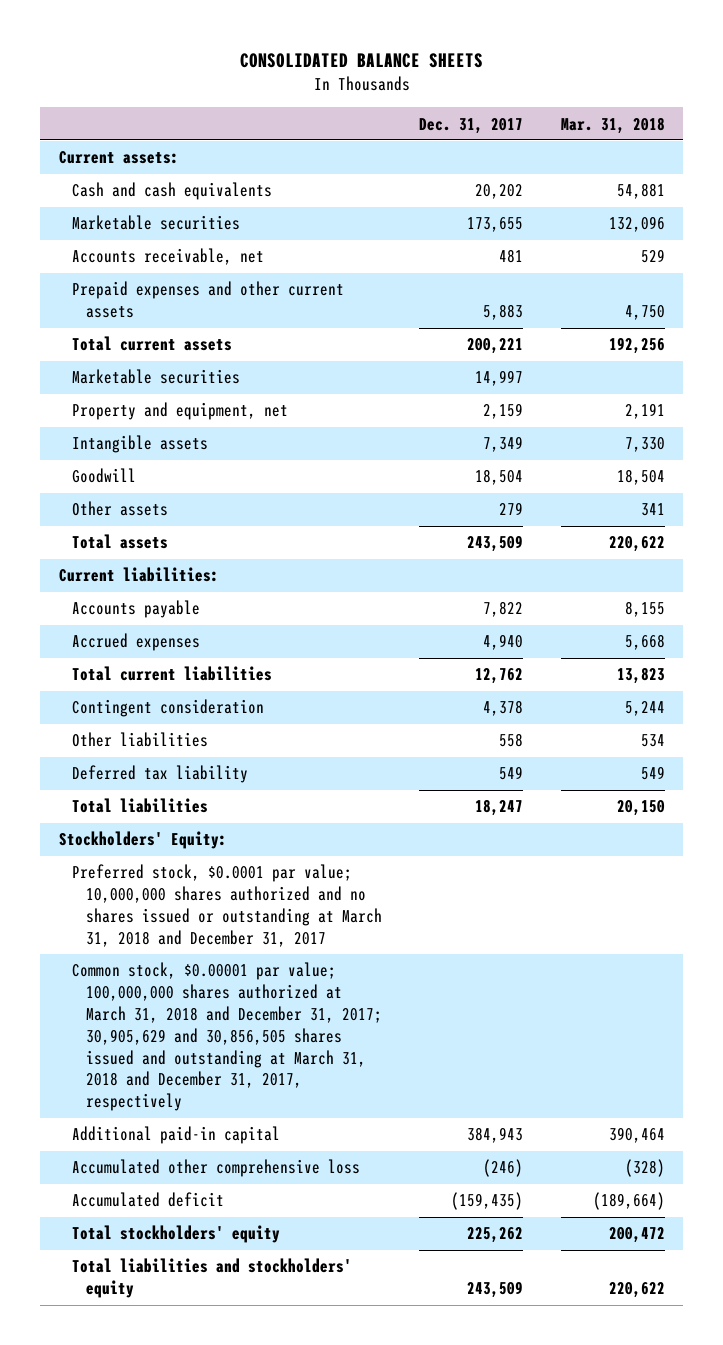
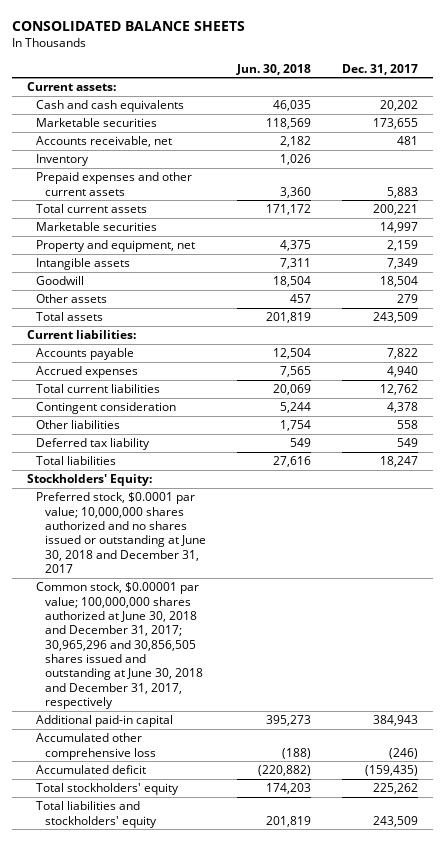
- | Dec. 31, 2017 | Mar. 31, 2018
+ | Jun. 30, 2018 | Dec. 31, 2017
+ Inventory | 1,026 |
- Preferred stock, $0.0001 par value; 10,000,000 shares authorized and no shares issued or outstanding at March 31, 2018 and December 31, 2017
- Common stock, $0.00001 par value; 100,000,000 shares authorized at March 31, 2018 and December 31, 2017; 30,905,629 and 30,856,505 shares issued and outstanding at March 31, 2018 and December 31, 2017, respectively
+ Preferred stock, $0.0001 par value; 10,000,000 shares authorized and no shares issued or outstanding at June 30, 2018 and December 31, 2017
+ Common stock, $0.00001 par value; 100,000,000 shares authorized at June 30, 2018 and December 31, 2017; 30,965,296 and 30,856,505 shares issued and outstanding at June 30, 2018 and December 31, 2017, respectively

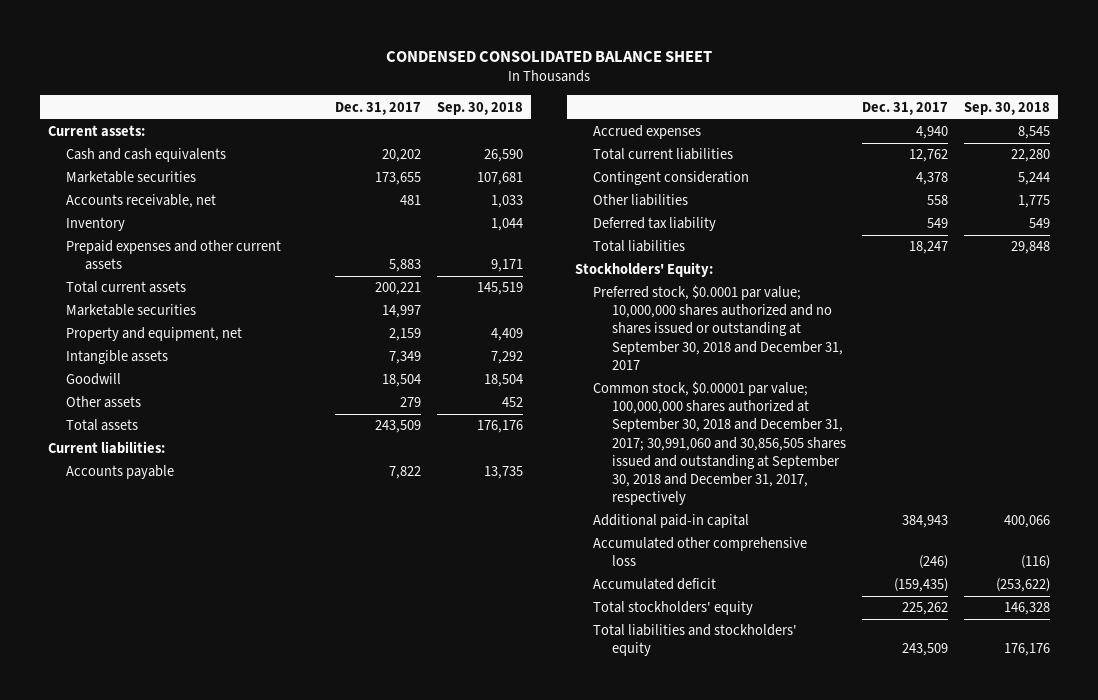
- CONSOLIDATED BALANCE SHEETS
+ CONDENSED CONSOLIDATED BALANCE SHEET
- | Jun. 30, 2018 | Dec. 31, 2017
+ | Dec. 31, 2017 | Sep. 30, 2018
- Preferred stock, $0.0001 par value; 10,000,000 shares authorized and no shares issued or outstanding at June 30, 2018 and December 31, 2017
- Common stock, $0.00001 par value; 100,000,000 shares authorized at June 30, 2018 and December 31, 2017; 30,965,296 and 30,856,505 shares issued and outstanding at June 30, 2018 and December 31, 2017, respectively
+ Preferred stock, $0.0001 par value; 10,000,000 shares authorized and no shares issued or outstanding at September 30, 2018 and December 31, 2017
+ Common stock, $0.00001 par value; 100,000,000 shares authorized at September 30, 2018 and December 31, 2017; 30,991,060 and 30,856,505 shares issued and outstanding at September 30, 2018 and December 31, 2017, respectively

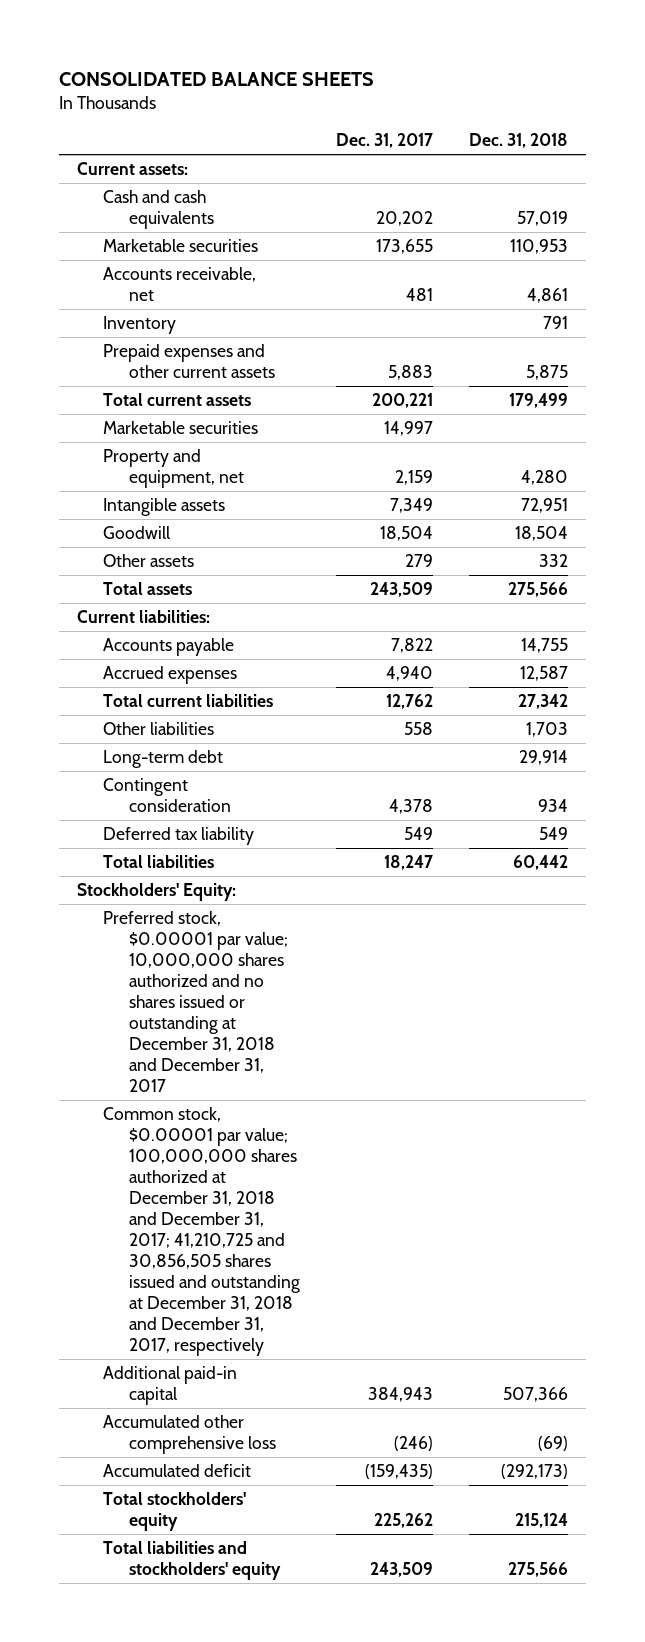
- CONDENSED CONSOLIDATED BALANCE SHEET
+ CONSOLIDATED BALANCE SHEETS
- | Dec. 31, 2017 | Sep. 30, 2018
+ | Dec. 31, 2017 | Dec. 31, 2018
+ Long-term debt | | 29,914
moved down: Contingent consideration | 4,378 | 934
- Preferred stock, $0.0001 par value; 10,000,000 shares authorized and no shares issued or outstanding at September 30, 2018 and December 31, 2017
- Common stock, $0.00001 par value; 100,000,000 shares authorized at September 30, 2018 and December 31, 2017; 30,991,060 and 30,856,505 shares issued and outstanding at September 30, 2018 and December 31, 2017, respectively
+ Preferred stock, $0.00001 par value; 10,000,000 shares authorized and no shares issued or outstanding at December 31, 2018 and December 31, 2017
+ Common stock, $0.00001 par value; 100,000,000 shares authorized at December 31, 2018 and December 31, 2017; 41,210,725 and 30,856,505 shares issued and outstanding at December 31, 2018 and December 31, 2017, respectively

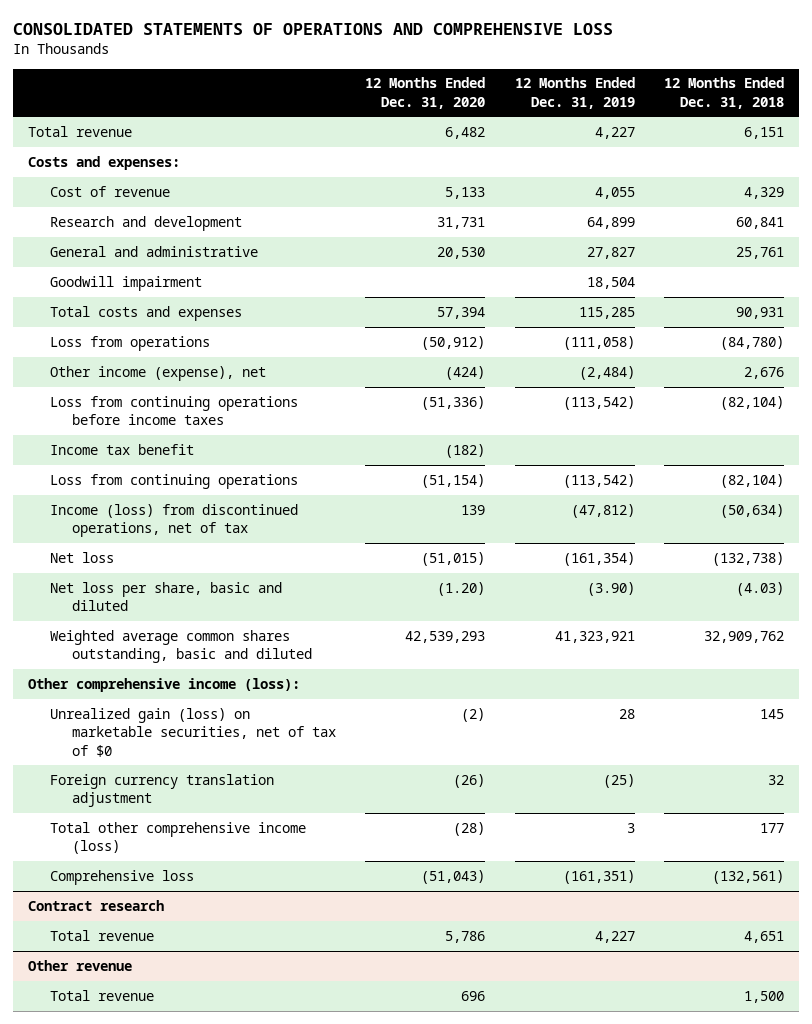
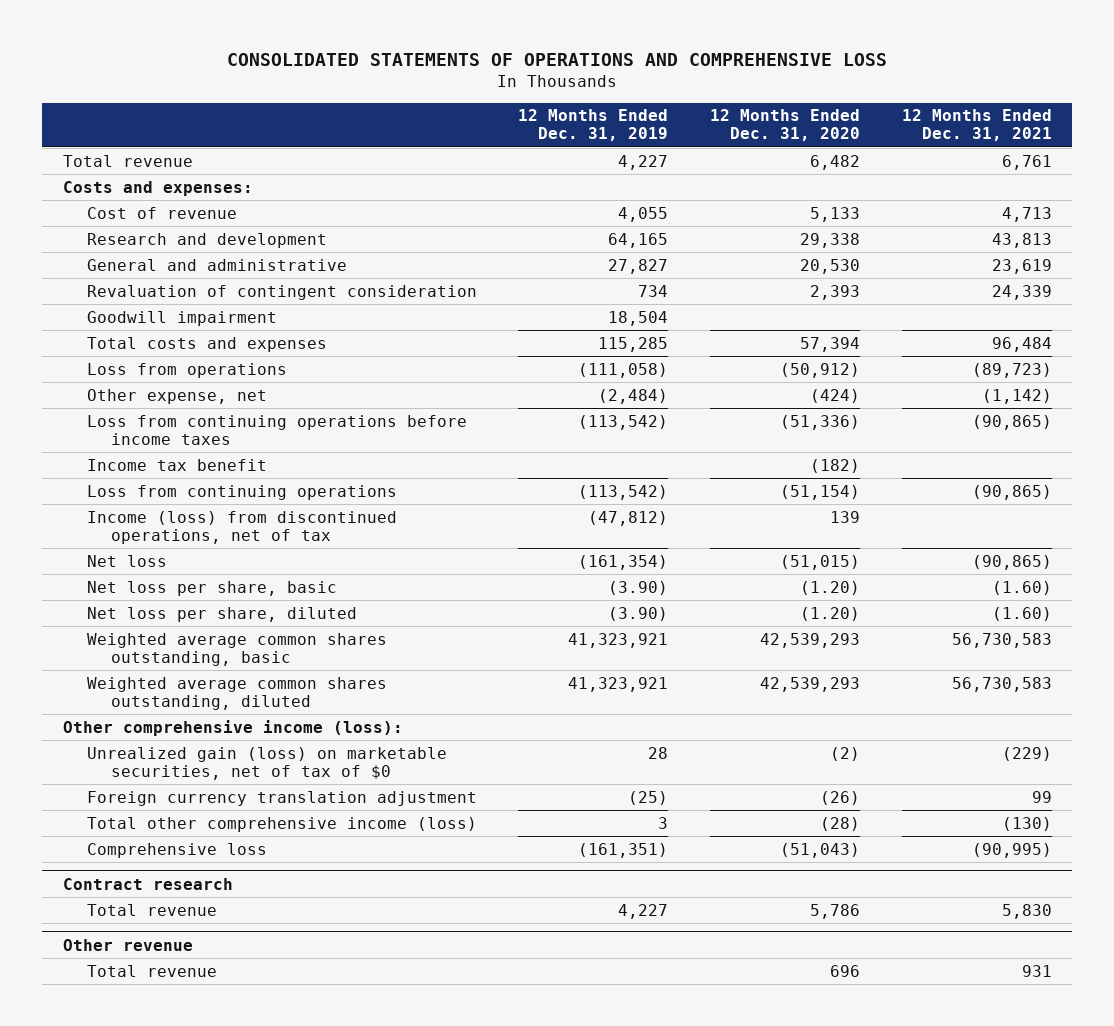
- | 12 Months Ended Dec. 31, 2020 | 12 Months Ended Dec. 31, 2019 | 12 Months Ended Dec. 31, 2018
+ | 12 Months Ended Dec. 31, 2019 | 12 Months Ended Dec. 31, 2020 | 12 Months Ended Dec. 31, 2021
- Research and development | 31,731 | 64,899 | 60,841
+ Research and development | 64,165 | 29,338 | 43,813
+ Revaluation of contingent consideration | 734 | 2,393 | 24,339
- Other income (expense), net | (424) | (2,484) | 2,676
+ Other expense, net | (2,484) | (424) | (1,142)
- Net loss per share, basic and diluted | (1.20) | (3.90) | (4.03)
- Weighted average common shares outstanding, basic and diluted | 42,539,293 | 41,323,921 | 32,909,762
+ Net loss per share, basic | (3.90) | (1.20) | (1.60)
+ Net loss per share, diluted | (3.90) | (1.20) | (1.60)
+ Weighted average common shares outstanding, basic | 41,323,921 | 42,539,293 | 56,730,583
+ Weighted average common shares outstanding, diluted | 41,323,921 | 42,539,293 | 56,730,583

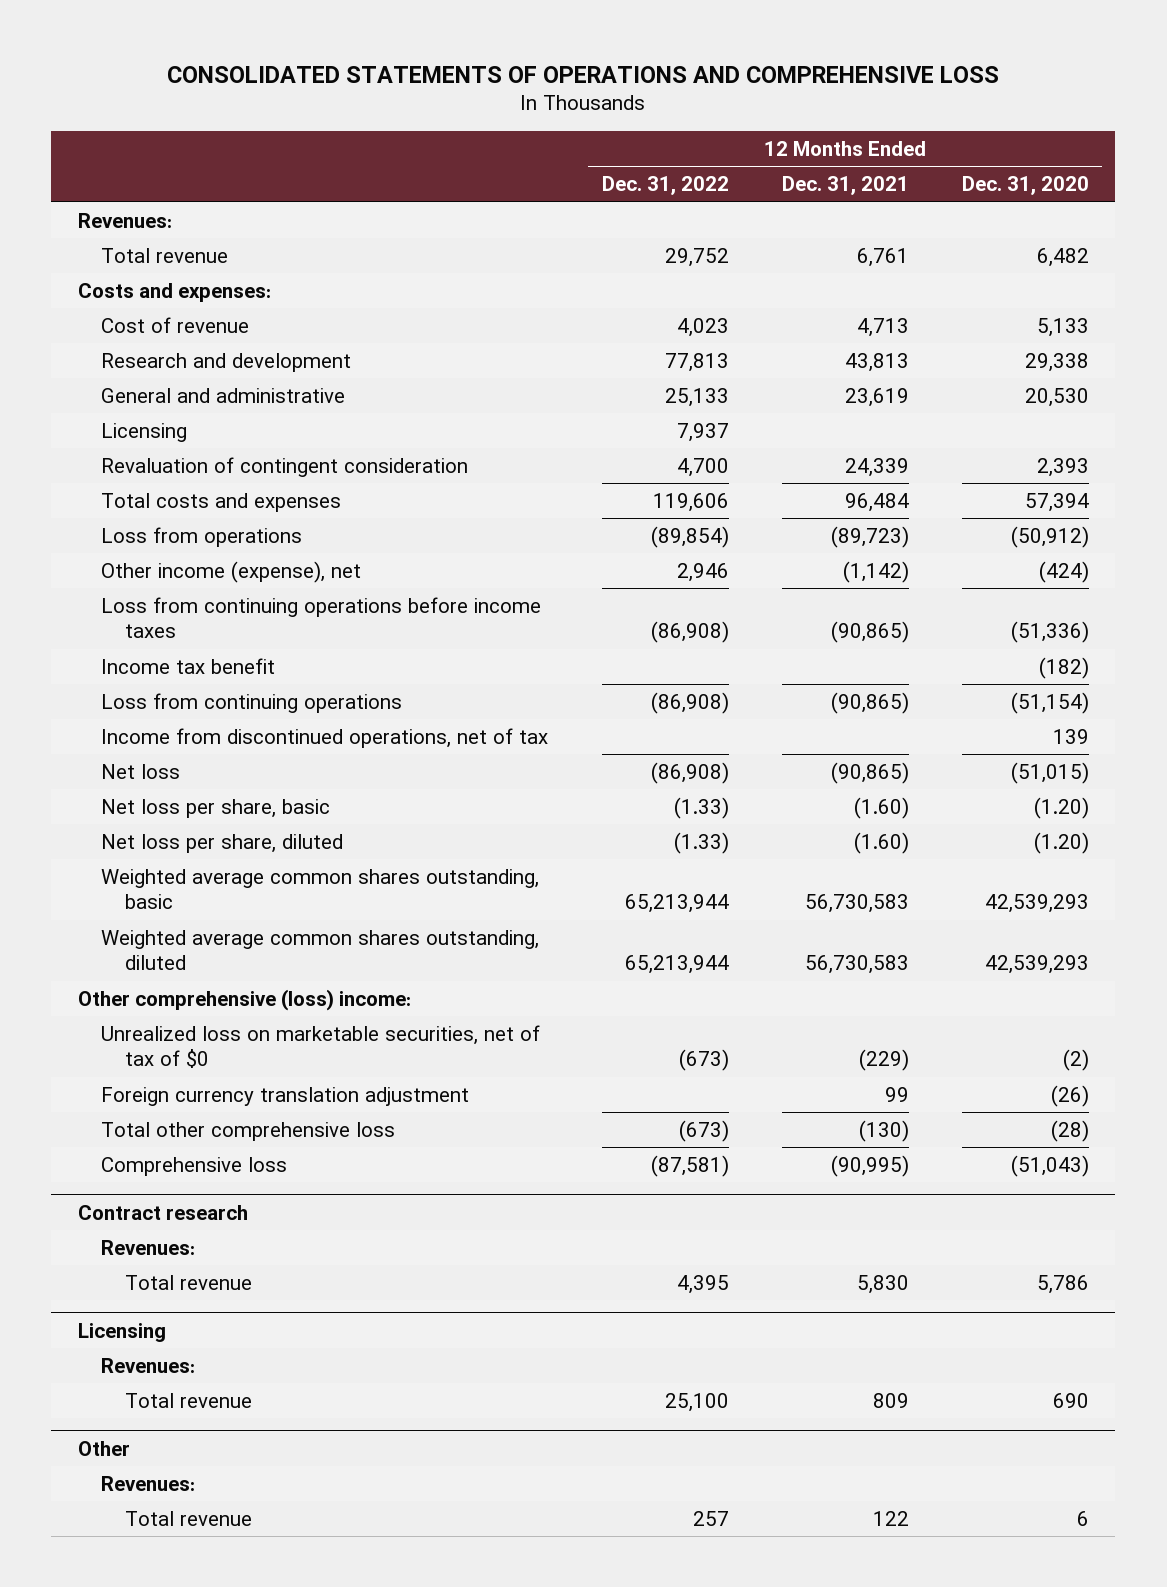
- | 12 Months Ended Dec. 31, 2019 | 12 Months Ended Dec. 31, 2020 | 12 Months Ended Dec. 31, 2021
+ | 12 Months Ended Dec. 31, 2022 | 12 Months Ended Dec. 31, 2021 | 12 Months Ended Dec. 31, 2020
+ Revenues:
+ Licensing | 7,937 | |
- Goodwill impairment | 18,504 | |
- Other expense, net | (2,484) | (424) | (1,142)
+ Other income (expense), net | 2,946 | (1,142) | (424)
- Income (loss) from discontinued operations, net of tax | (47,812) | 139 |
+ Income from discontinued operations, net of tax | | | 139
- Other comprehensive income (loss):
- Unrealized gain (loss) on marketable securities, net of tax of $0 | 28 | (2) | (229)
+ Other comprehensive (loss) income:
+ Unrealized loss on marketable securities, net of tax of $0 | (673) | (229) | (2)
- Total other comprehensive income (loss) | 3 | (28) | (130)
+ Total other comprehensive loss | (673) | (130) | (28)
@ Contract research
+ Revenues:
- Other revenue
- Total revenue | | 696 | 931
+ Licensing
+ Revenues:
+ Total revenue | 25,100 | 809 | 690
+ Other
+ Revenues:
+ Total revenue | 257 | 122 | 6

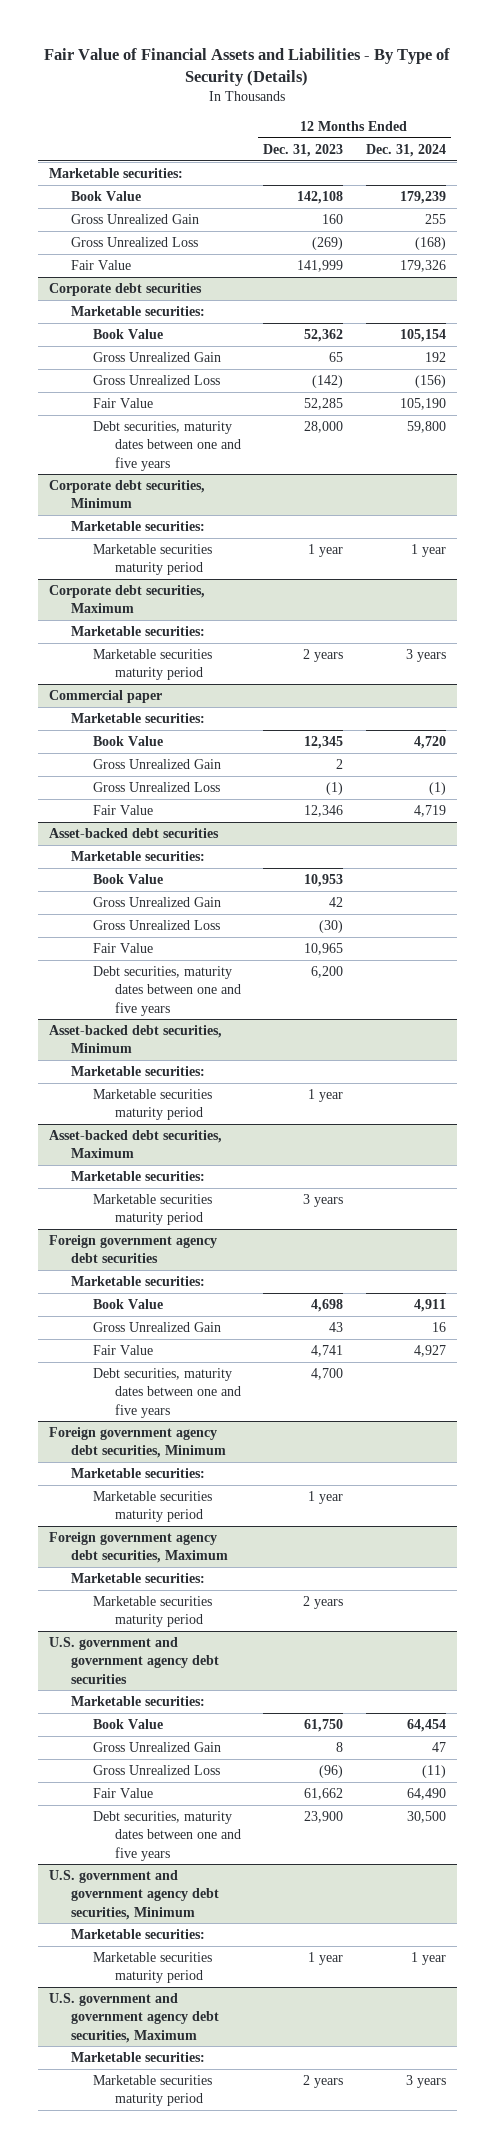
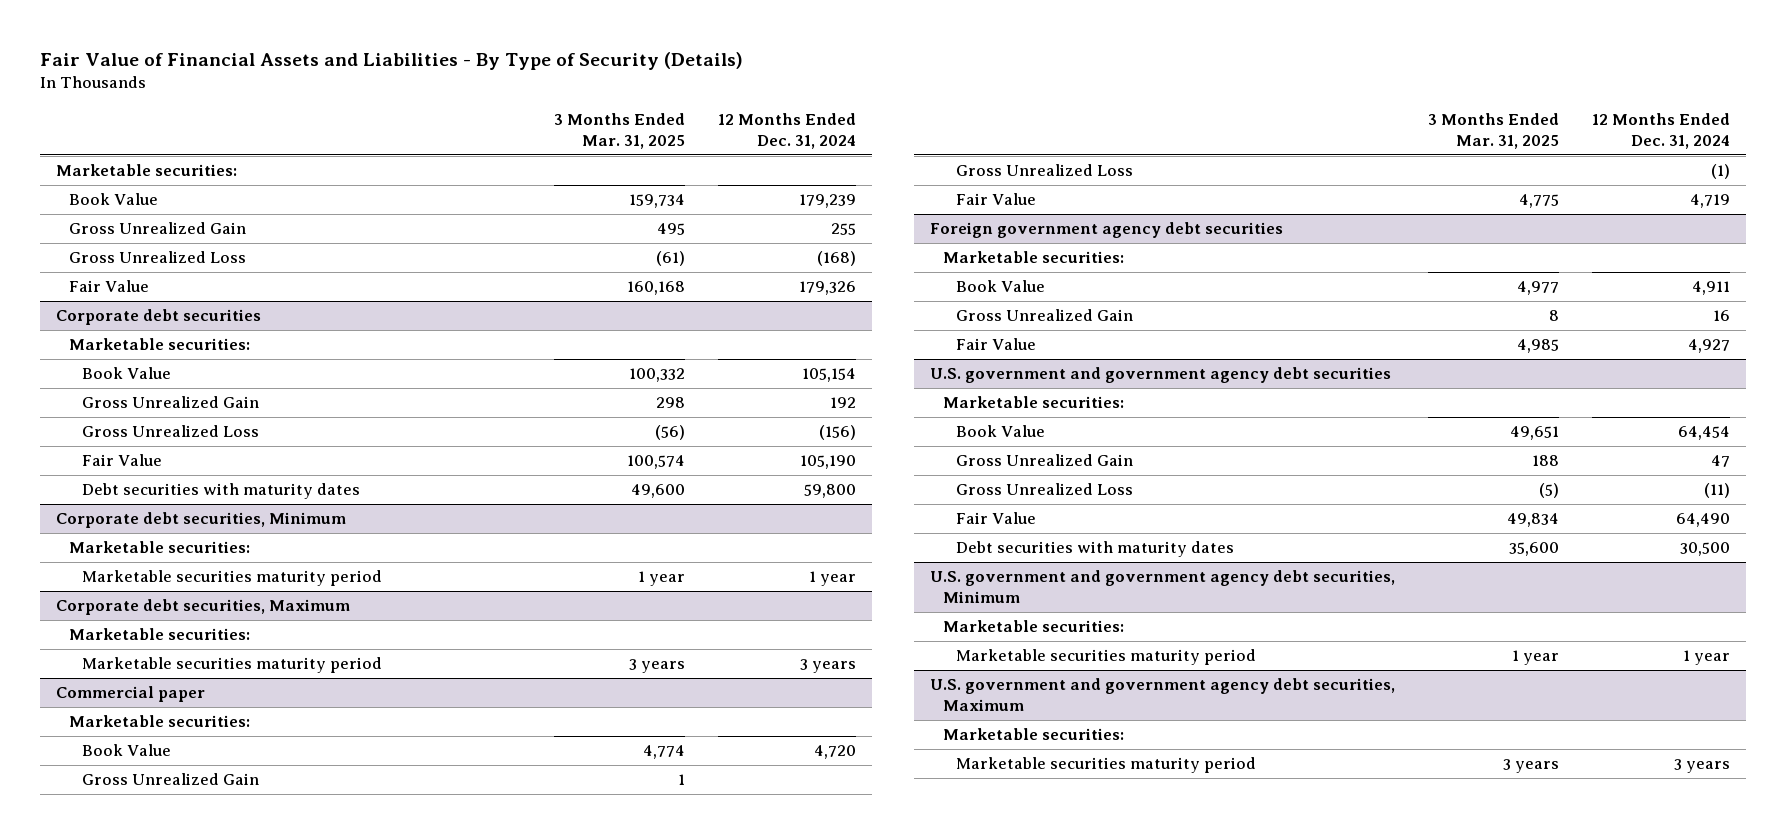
- | 12 Months Ended Dec. 31, 2023 | 12 Months Ended Dec. 31, 2024
+ | 3 Months Ended Mar. 31, 2025 | 12 Months Ended Dec. 31, 2024
@ Corporate debt securities
- Debt securities, maturity dates between one and five years | 28,000 | 59,800
+ Debt securities with maturity dates | 49,600 | 59,800
- Asset-backed debt securities
- Marketable securities:
- Book Value | 10,953 |
- Gross Unrealized Gain | 42 |
- Gross Unrealized Loss | (30) |
- Fair Value | 10,965 |
- Debt securities, maturity dates between one and five years | 6,200 |
- Asset-backed debt securities, Minimum
- Marketable securities:
- Marketable securities maturity period | 1 year |
- Asset-backed debt securities, Maximum
- Marketable securities:
- Marketable securities maturity period | 3 years |
@ Foreign government agency debt securities
- Debt securities, maturity dates between one and five years | 4,700 |
- Foreign government agency debt securities, Minimum
- Marketable securities:
- Marketable securities maturity period | 1 year |
- Foreign government agency debt securities, Maximum
- Marketable securities:
- Marketable securities maturity period | 2 years |
@ U.S. government and government agency debt securities
- Debt securities, maturity dates between one and five years | 23,900 | 30,500
+ Debt securities with maturity dates | 35,600 | 30,500

